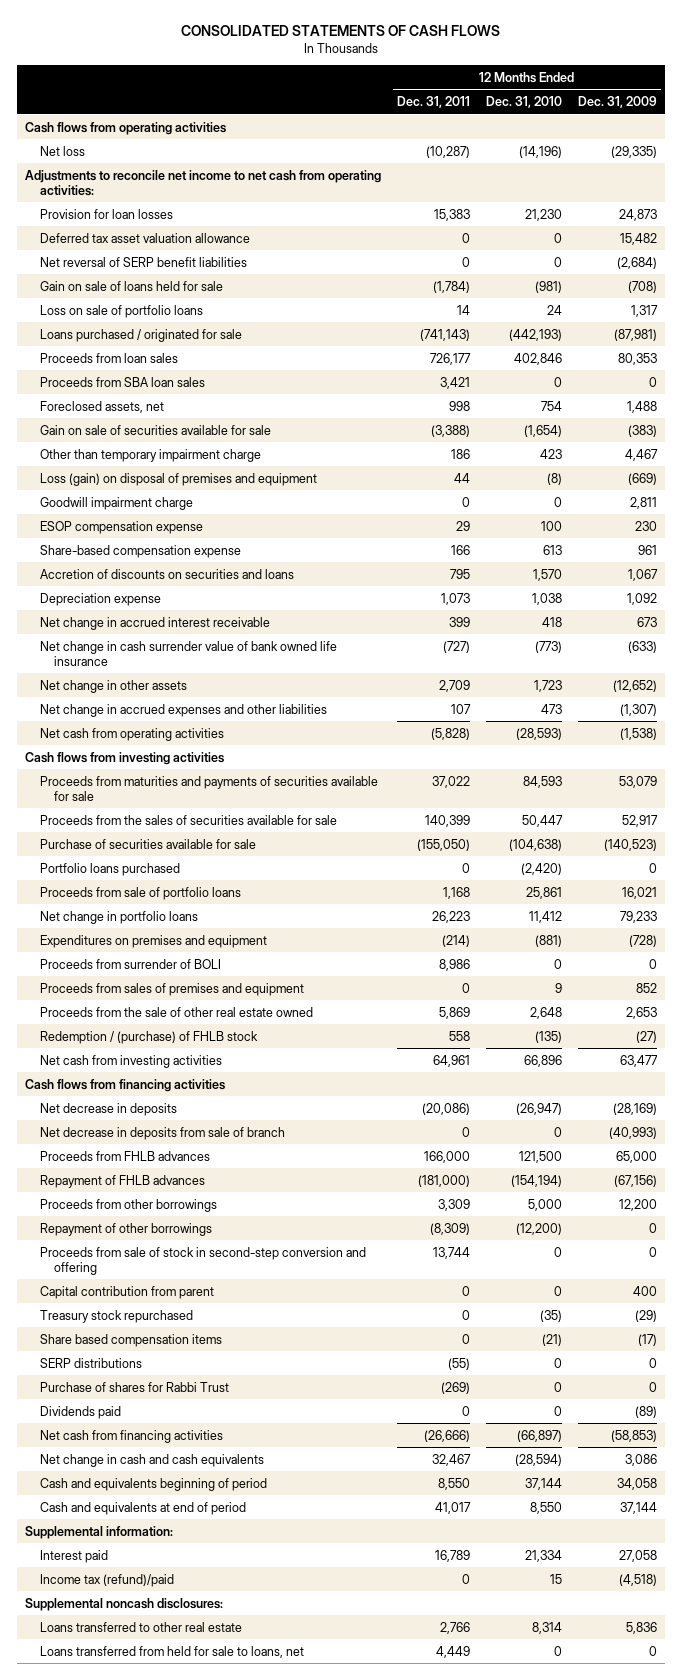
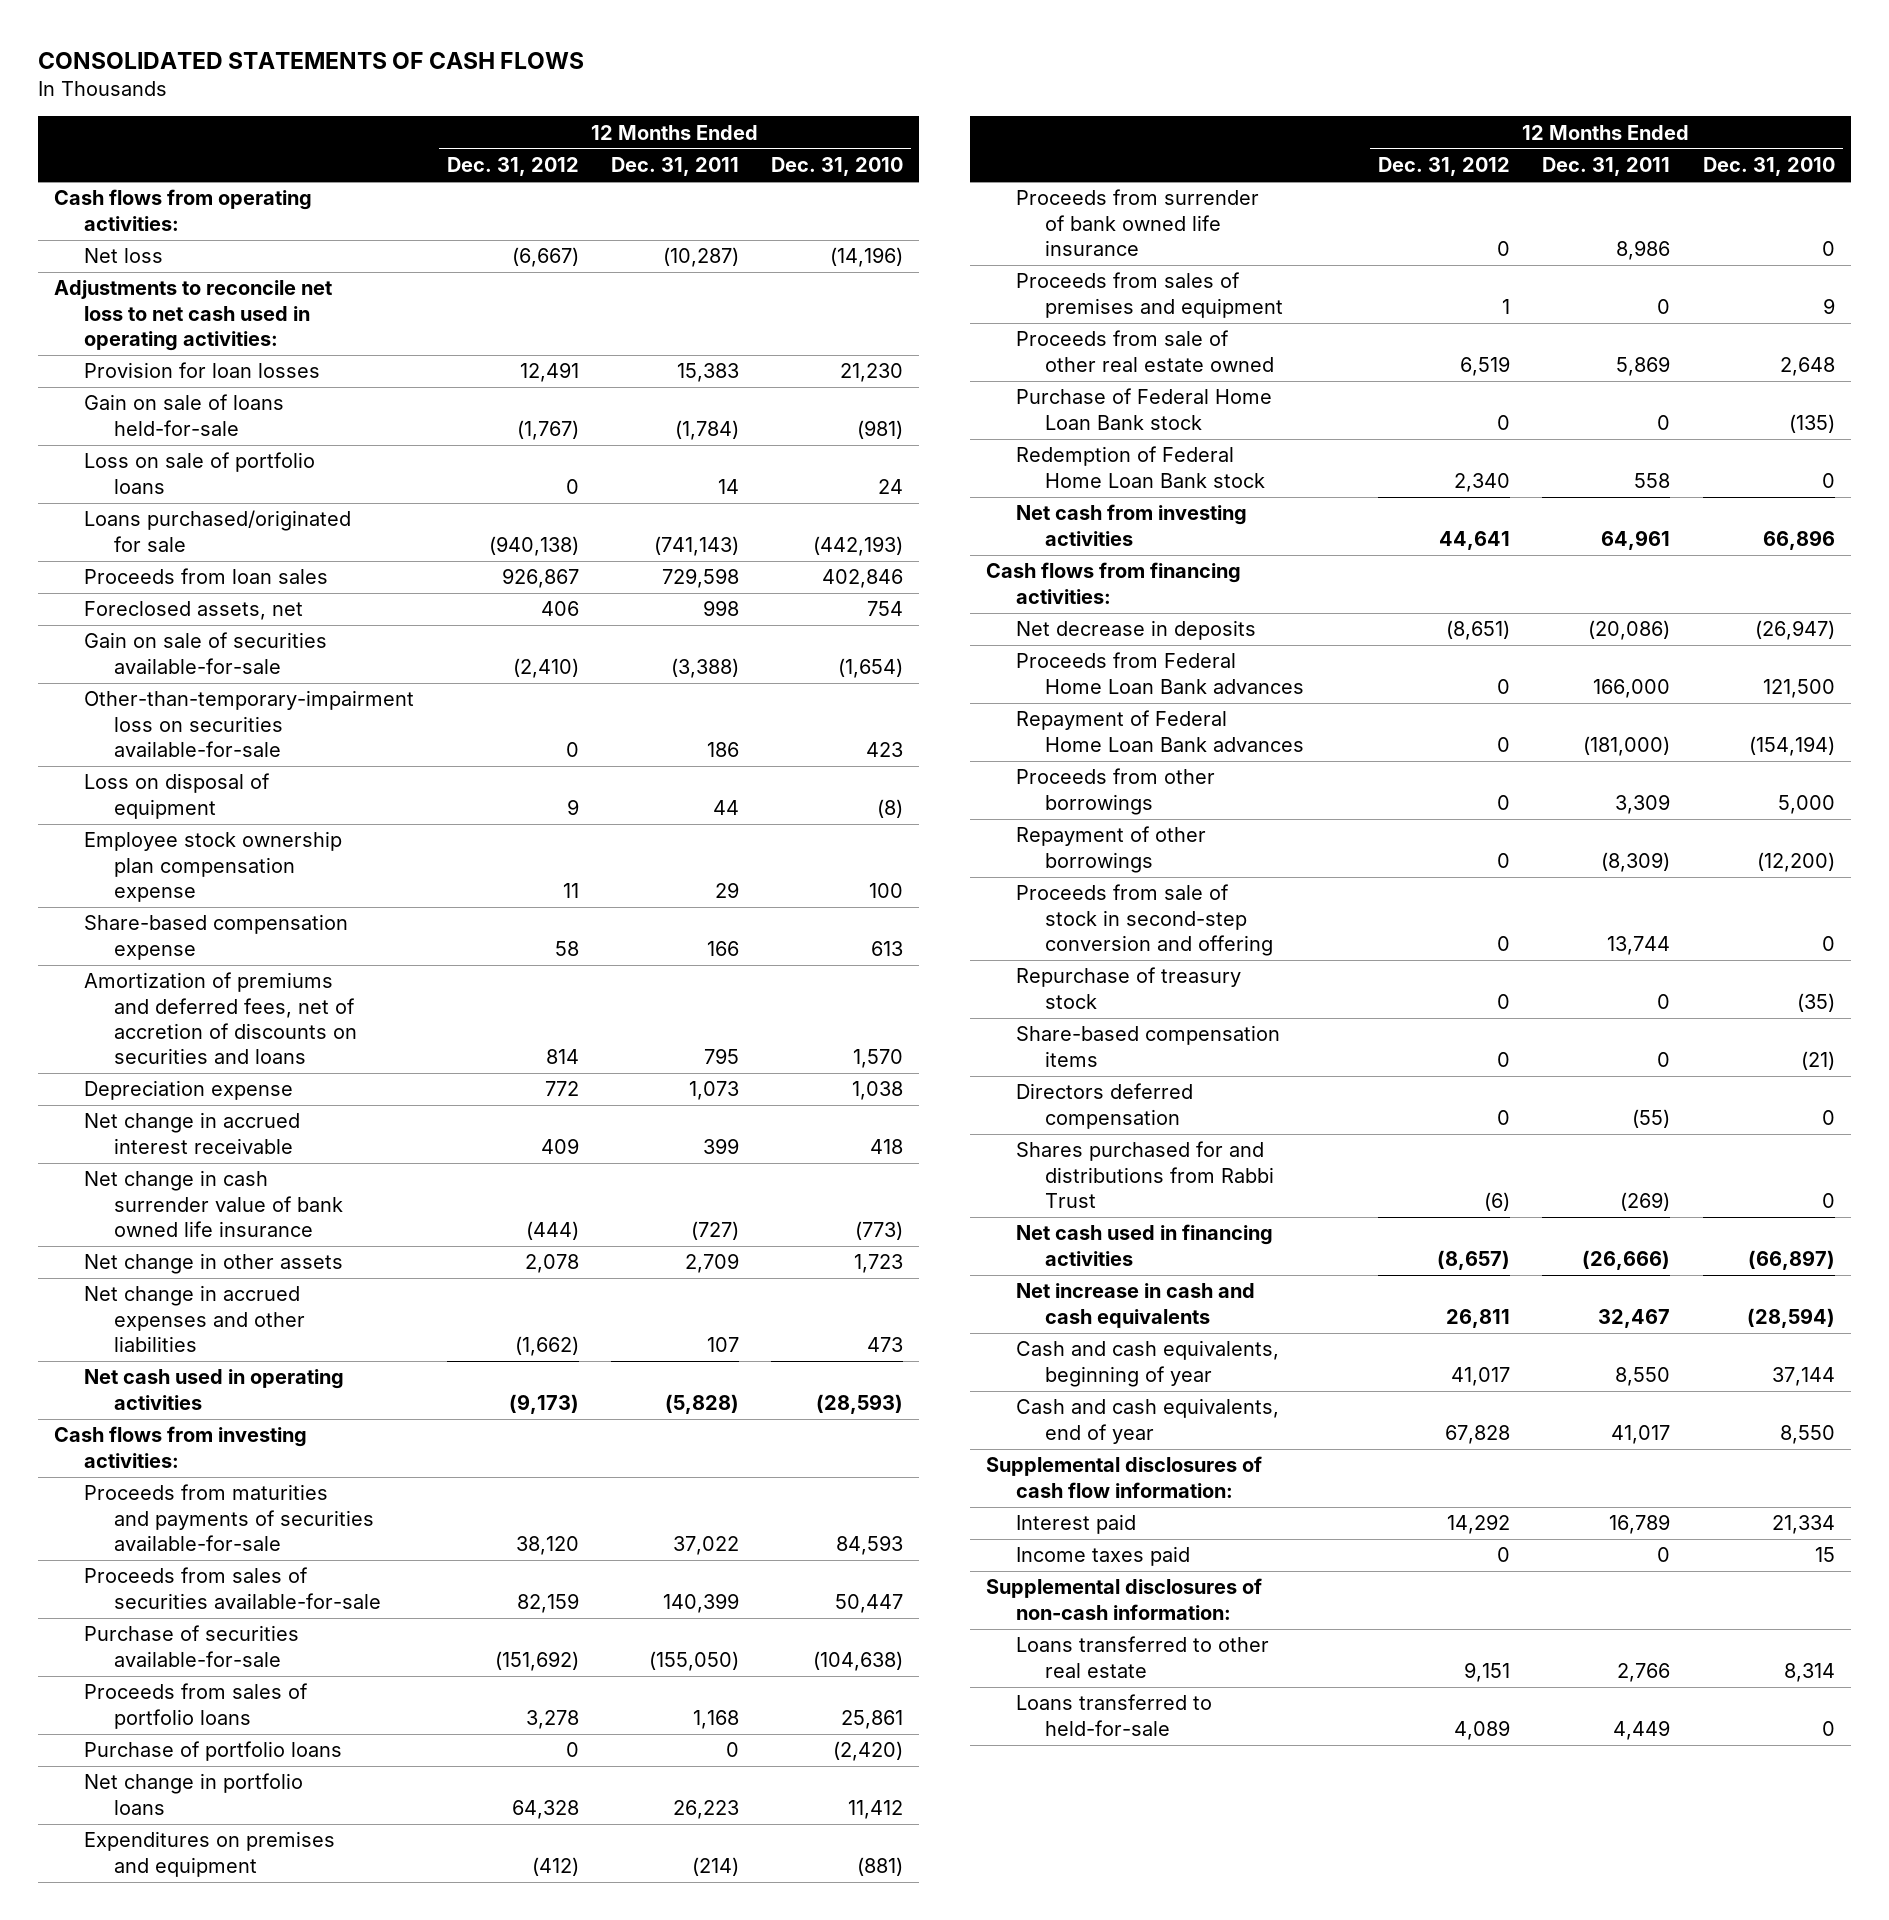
- | 12 Months Ended Dec. 31, 2011 | 12 Months Ended Dec. 31, 2010 | 12 Months Ended Dec. 31, 2009
+ | 12 Months Ended Dec. 31, 2012 | 12 Months Ended Dec. 31, 2011 | 12 Months Ended Dec. 31, 2010
- Cash flows from operating activities
+ Cash flows from operating activities:
- Adjustments to reconcile net income to net cash from operating activities:
+ Adjustments to reconcile net loss to net cash used in operating activities:
- Deferred tax asset valuation allowance | 0 | 0 | 15,482
- Net reversal of SERP benefit liabilities | 0 | 0 | (2,684)
- Gain on sale of loans held for sale | (1,784) | (981) | (708)
+ Gain on sale of loans held-for-sale | (1,767) | (1,784) | (981)
- Loans purchased / originated for sale | (741,143) | (442,193) | (87,981)
- Proceeds from loan sales | 726,177 | 402,846 | 80,353
- Proceeds from SBA loan sales | 3,421 | 0 | 0
+ Loans purchased/originated for sale | (940,138) | (741,143) | (442,193)
+ Proceeds from loan sales | 926,867 | 729,598 | 402,846
- Gain on sale of securities available for sale | (3,388) | (1,654) | (383)
- Other than temporary impairment charge | 186 | 423 | 4,467
- Loss (gain) on disposal of premises and equipment | 44 | (8) | (669)
- Goodwill impairment charge | 0 | 0 | 2,811
- ESOP compensation expense | 29 | 100 | 230
+ Gain on sale of securities available-for-sale | (2,410) | (3,388) | (1,654)
+ Other-than-temporary-impairment loss on securities available-for-sale | 0 | 186 | 423
+ Loss on disposal of equipment | 9 | 44 | (8)
+ Employee stock ownership plan compensation expense | 11 | 29 | 100
- Accretion of discounts on securities and loans | 795 | 1,570 | 1,067
+ Amortization of premiums and deferred fees, net of accretion of discounts on securities and loans | 814 | 795 | 1,570
- Net cash from operating activities | (5,828) | (28,593) | (1,538)
- Cash flows from investing activities
- Proceeds from maturities and payments of securities available for sale | 37,022 | 84,593 | 53,079
- Proceeds from the sales of securities available for sale | 140,399 | 50,447 | 52,917
- Purchase of securities available for sale | (155,050) | (104,638) | (140,523)
- Portfolio loans purchased | 0 | (2,420) | 0
- Proceeds from sale of portfolio loans | 1,168 | 25,861 | 16,021
+ Net cash used in operating activities | (9,173) | (5,828) | (28,593)
+ Cash flows from investing activities:
+ Proceeds from maturities and payments of securities available-for-sale | 38,120 | 37,022 | 84,593
+ Proceeds from sales of securities available-for-sale | 82,159 | 140,399 | 50,447
+ Purchase of securities available-for-sale | (151,692) | (155,050) | (104,638)
+ Proceeds from sales of portfolio loans | 3,278 | 1,168 | 25,861
+ Purchase of portfolio loans | 0 | 0 | (2,420)
- Proceeds from surrender of BOLI | 8,986 | 0 | 0
+ Proceeds from surrender of bank owned life insurance | 0 | 8,986 | 0
- Proceeds from the sale of other real estate owned | 5,869 | 2,648 | 2,653
- Redemption / (purchase) of FHLB stock | 558 | (135) | (27)
+ Proceeds from sale of other real estate owned | 6,519 | 5,869 | 2,648
+ Purchase of Federal Home Loan Bank stock | 0 | 0 | (135)
+ Redemption of Federal Home Loan Bank stock | 2,340 | 558 | 0
- Cash flows from financing activities
+ Cash flows from financing activities:
- Net decrease in deposits from sale of branch | 0 | 0 | (40,993)
- Proceeds from FHLB advances | 166,000 | 121,500 | 65,000
- Repayment of FHLB advances | (181,000) | (154,194) | (67,156)
+ Proceeds from Federal Home Loan Bank advances | 0 | 166,000 | 121,500
+ Repayment of Federal Home Loan Bank advances | 0 | (181,000) | (154,194)
- Capital contribution from parent | 0 | 0 | 400
- Treasury stock repurchased | 0 | (35) | (29)
- Share based compensation items | 0 | (21) | (17)
- SERP distributions | (55) | 0 | 0
- Purchase of shares for Rabbi Trust | (269) | 0 | 0
- Dividends paid | 0 | 0 | (89)
- Net cash from financing activities | (26,666) | (66,897) | (58,853)
- Net change in cash and cash equivalents | 32,467 | (28,594) | 3,086
- Cash and equivalents beginning of period | 8,550 | 37,144 | 34,058
- Cash and equivalents at end of period | 41,017 | 8,550 | 37,144
- Supplemental information:
+ Repurchase of treasury stock | 0 | 0 | (35)
+ Share-based compensation items | 0 | 0 | (21)
+ Directors deferred compensation | 0 | (55) | 0
+ Shares purchased for and distributions from Rabbi Trust | (6) | (269) | 0
+ Net cash used in financing activities | (8,657) | (26,666) | (66,897)
+ Net increase in cash and cash equivalents | 26,811 | 32,467 | (28,594)
+ Cash and cash equivalents, beginning of year | 41,017 | 8,550 | 37,144
+ Cash and cash equivalents, end of year | 67,828 | 41,017 | 8,550
+ Supplemental disclosures of cash flow information:
- Income tax (refund)/paid | 0 | 15 | (4,518)
- Supplemental noncash disclosures:
+ Income taxes paid | 0 | 0 | 15
+ Supplemental disclosures of non-cash information:
- Loans transferred from held for sale to loans, net | 4,449 | 0 | 0
+ Loans transferred to held-for-sale | 4,089 | 4,449 | 0

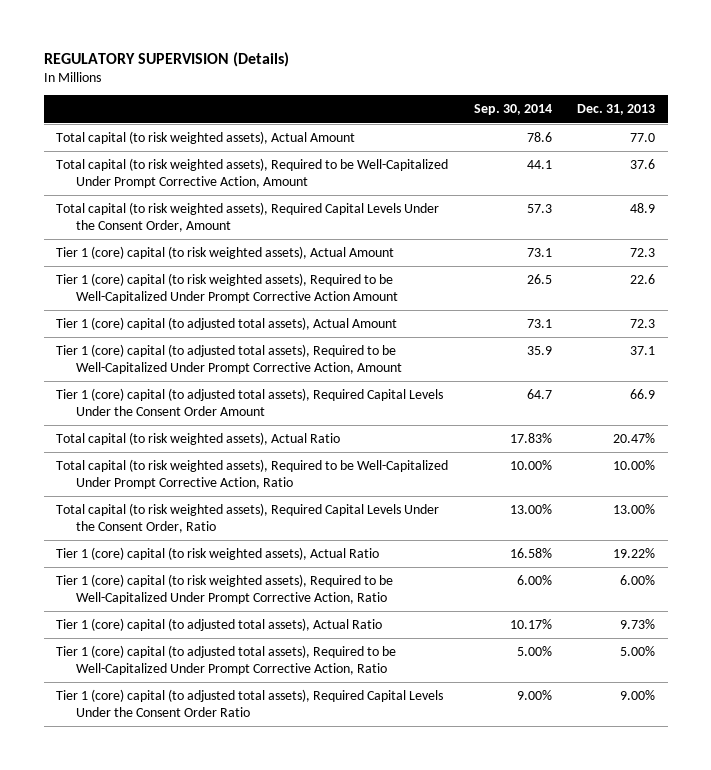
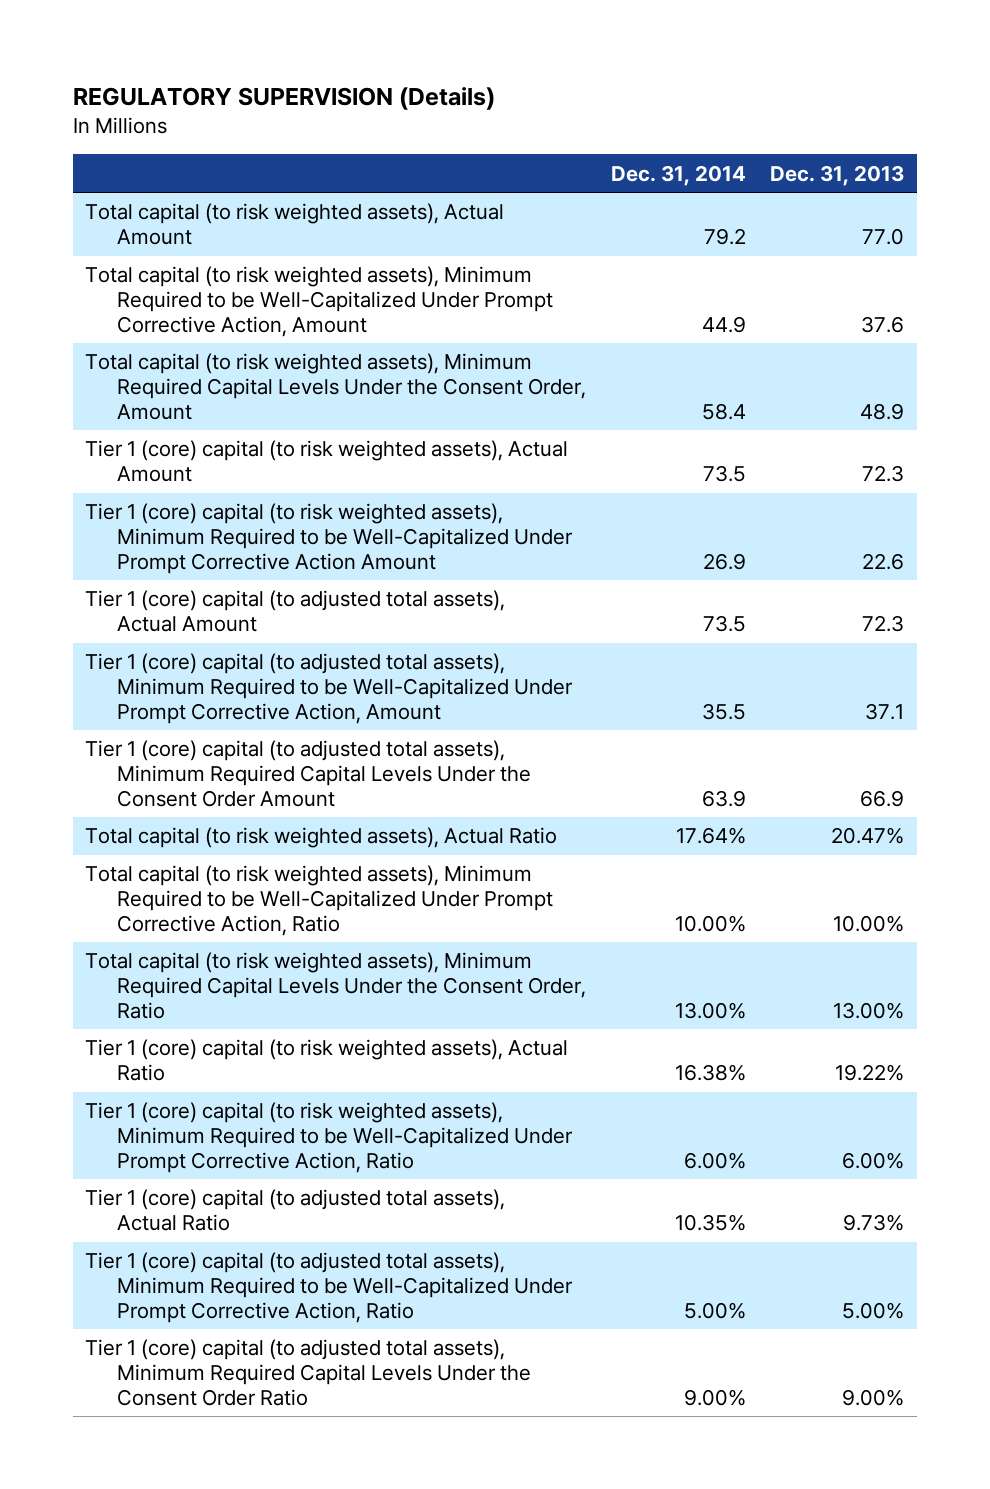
- | Sep. 30, 2014 | Dec. 31, 2013
+ | Dec. 31, 2014 | Dec. 31, 2013
- Total capital (to risk weighted assets), Required to be Well-Capitalized Under Prompt Corrective Action, Amount | 44.1 | 37.6
- Total capital (to risk weighted assets), Required Capital Levels Under the Consent Order, Amount | 57.3 | 48.9
+ Total capital (to risk weighted assets), Minimum Required to be Well-Capitalized Under Prompt Corrective Action, Amount | 44.9 | 37.6
+ Total capital (to risk weighted assets), Minimum Required Capital Levels Under the Consent Order, Amount | 58.4 | 48.9
- Tier 1 (core) capital (to risk weighted assets), Required to be Well-Capitalized Under Prompt Corrective Action Amount | 26.5 | 22.6
+ Tier 1 (core) capital (to risk weighted assets), Minimum Required to be Well-Capitalized Under Prompt Corrective Action Amount | 26.9 | 22.6
- Tier 1 (core) capital (to adjusted total assets), Required to be Well-Capitalized Under Prompt Corrective Action, Amount | 35.9 | 37.1
- Tier 1 (core) capital (to adjusted total assets), Required Capital Levels Under the Consent Order Amount | 64.7 | 66.9
+ Tier 1 (core) capital (to adjusted total assets), Minimum Required to be Well-Capitalized Under Prompt Corrective Action, Amount | 35.5 | 37.1
+ Tier 1 (core) capital (to adjusted total assets), Minimum Required Capital Levels Under the Consent Order Amount | 63.9 | 66.9
- Total capital (to risk weighted assets), Required to be Well-Capitalized Under Prompt Corrective Action, Ratio | 10.00% | 10.00%
- Total capital (to risk weighted assets), Required Capital Levels Under the Consent Order, Ratio | 13.00% | 13.00%
+ Total capital (to risk weighted assets), Minimum Required to be Well-Capitalized Under Prompt Corrective Action, Ratio | 10.00% | 10.00%
+ Total capital (to risk weighted assets), Minimum Required Capital Levels Under the Consent Order, Ratio | 13.00% | 13.00%
- Tier 1 (core) capital (to risk weighted assets), Required to be Well-Capitalized Under Prompt Corrective Action, Ratio | 6.00% | 6.00%
+ Tier 1 (core) capital (to risk weighted assets), Minimum Required to be Well-Capitalized Under Prompt Corrective Action, Ratio | 6.00% | 6.00%
- Tier 1 (core) capital (to adjusted total assets), Required to be Well-Capitalized Under Prompt Corrective Action, Ratio | 5.00% | 5.00%
- Tier 1 (core) capital (to adjusted total assets), Required Capital Levels Under the Consent Order Ratio | 9.00% | 9.00%
+ Tier 1 (core) capital (to adjusted total assets), Minimum Required to be Well-Capitalized Under Prompt Corrective Action, Ratio | 5.00% | 5.00%
+ Tier 1 (core) capital (to adjusted total assets), Minimum Required Capital Levels Under the Consent Order Ratio | 9.00% | 9.00%

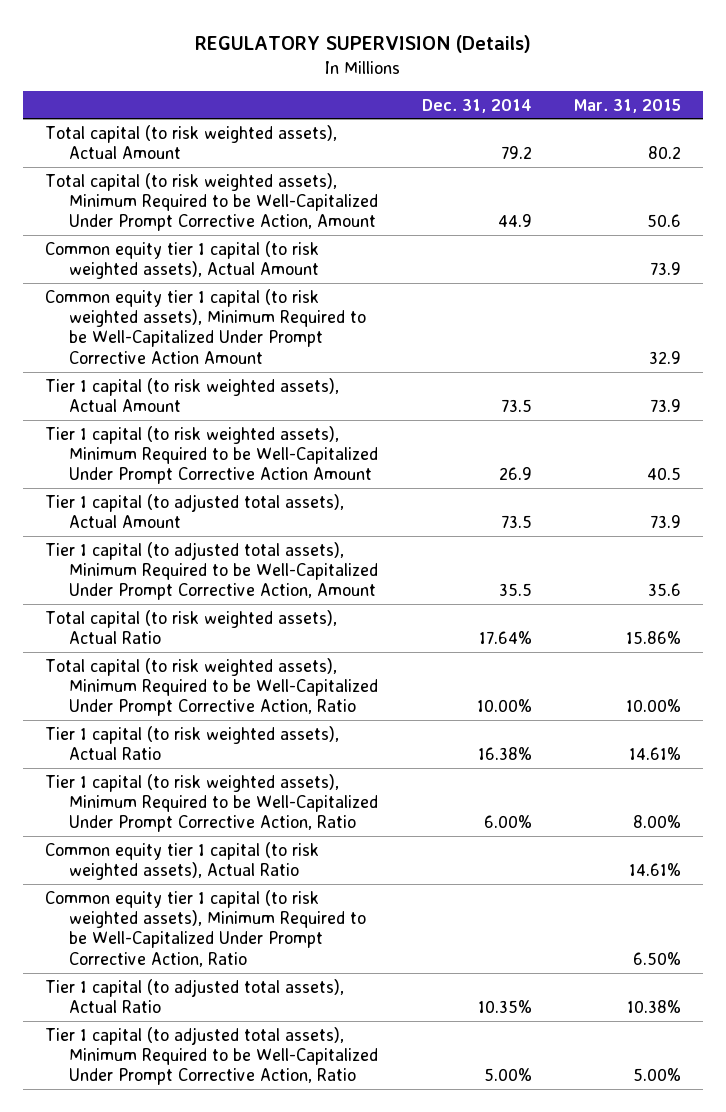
- | Dec. 31, 2014 | Dec. 31, 2013
+ | Dec. 31, 2014 | Mar. 31, 2015
- Total capital (to risk weighted assets), Minimum Required Capital Levels Under the Consent Order, Amount | 58.4 | 48.9
- Tier 1 (core) capital (to risk weighted assets), Actual Amount | 73.5 | 72.3
- Tier 1 (core) capital (to risk weighted assets), Minimum Required to be Well-Capitalized Under Prompt Corrective Action Amount | 26.9 | 22.6
- Tier 1 (core) capital (to adjusted total assets), Actual Amount | 73.5 | 72.3
- Tier 1 (core) capital (to adjusted total assets), Minimum Required to be Well-Capitalized Under Prompt Corrective Action, Amount | 35.5 | 37.1
- Tier 1 (core) capital (to adjusted total assets), Minimum Required Capital Levels Under the Consent Order Amount | 63.9 | 66.9
+ Common equity tier 1 capital (to risk weighted assets), Actual Amount | | 73.9
+ Common equity tier 1 capital (to risk weighted assets), Minimum Required to be Well-Capitalized Under Prompt Corrective Action Amount | | 32.9
+ Tier 1 capital (to risk weighted assets), Actual Amount | 73.5 | 73.9
+ Tier 1 capital (to risk weighted assets), Minimum Required to be Well-Capitalized Under Prompt Corrective Action Amount | 26.9 | 40.5
+ Tier 1 capital (to adjusted total assets), Actual Amount | 73.5 | 73.9
+ Tier 1 capital (to adjusted total assets), Minimum Required to be Well-Capitalized Under Prompt Corrective Action, Amount | 35.5 | 35.6
- Total capital (to risk weighted assets), Minimum Required Capital Levels Under the Consent Order, Ratio | 13.00% | 13.00%
- Tier 1 (core) capital (to risk weighted assets), Actual Ratio | 16.38% | 19.22%
- Tier 1 (core) capital (to risk weighted assets), Minimum Required to be Well-Capitalized Under Prompt Corrective Action, Ratio | 6.00% | 6.00%
- Tier 1 (core) capital (to adjusted total assets), Actual Ratio | 10.35% | 9.73%
- Tier 1 (core) capital (to adjusted total assets), Minimum Required to be Well-Capitalized Under Prompt Corrective Action, Ratio | 5.00% | 5.00%
- Tier 1 (core) capital (to adjusted total assets), Minimum Required Capital Levels Under the Consent Order Ratio | 9.00% | 9.00%
+ Tier 1 capital (to risk weighted assets), Actual Ratio | 16.38% | 14.61%
+ Tier 1 capital (to risk weighted assets), Minimum Required to be Well-Capitalized Under Prompt Corrective Action, Ratio | 6.00% | 8.00%
+ Common equity tier 1 capital (to risk weighted assets), Actual Ratio | | 14.61%
+ Common equity tier 1 capital (to risk weighted assets), Minimum Required to be Well-Capitalized Under Prompt Corrective Action, Ratio | | 6.50%
+ Tier 1 capital (to adjusted total assets), Actual Ratio | 10.35% | 10.38%
+ Tier 1 capital (to adjusted total assets), Minimum Required to be Well-Capitalized Under Prompt Corrective Action, Ratio | 5.00% | 5.00%

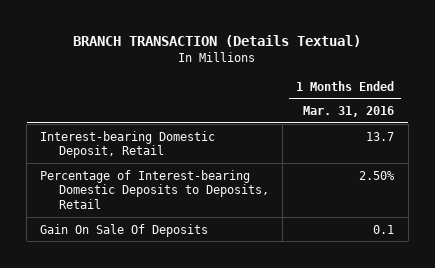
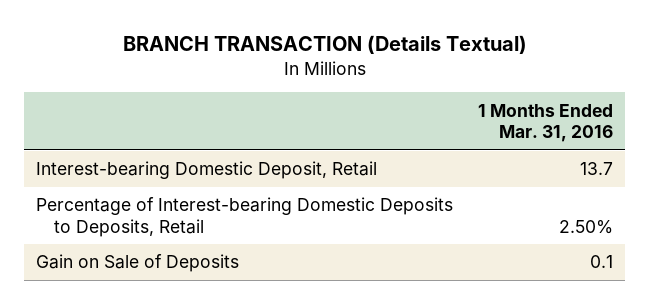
- Gain On Sale Of Deposits | 0.1
+ Gain on Sale of Deposits | 0.1

